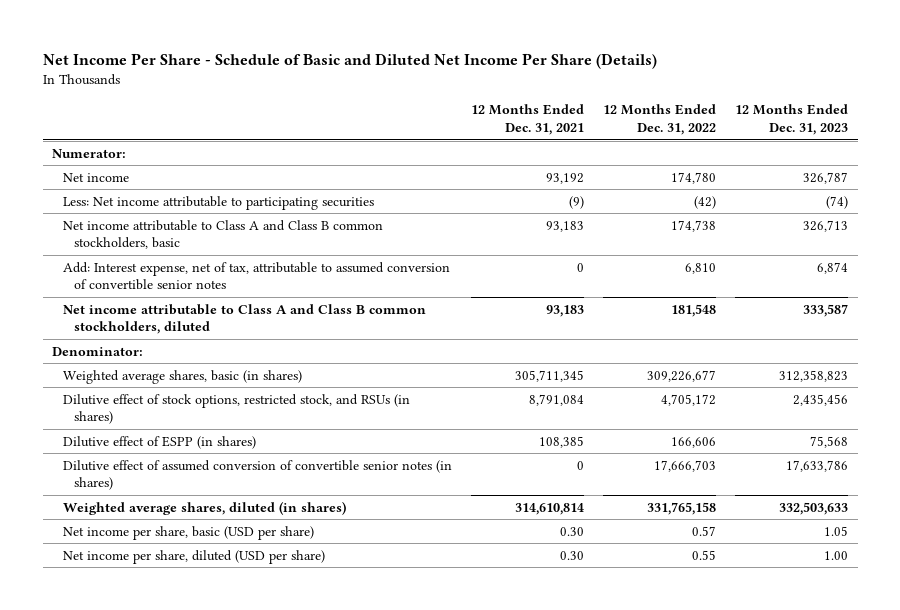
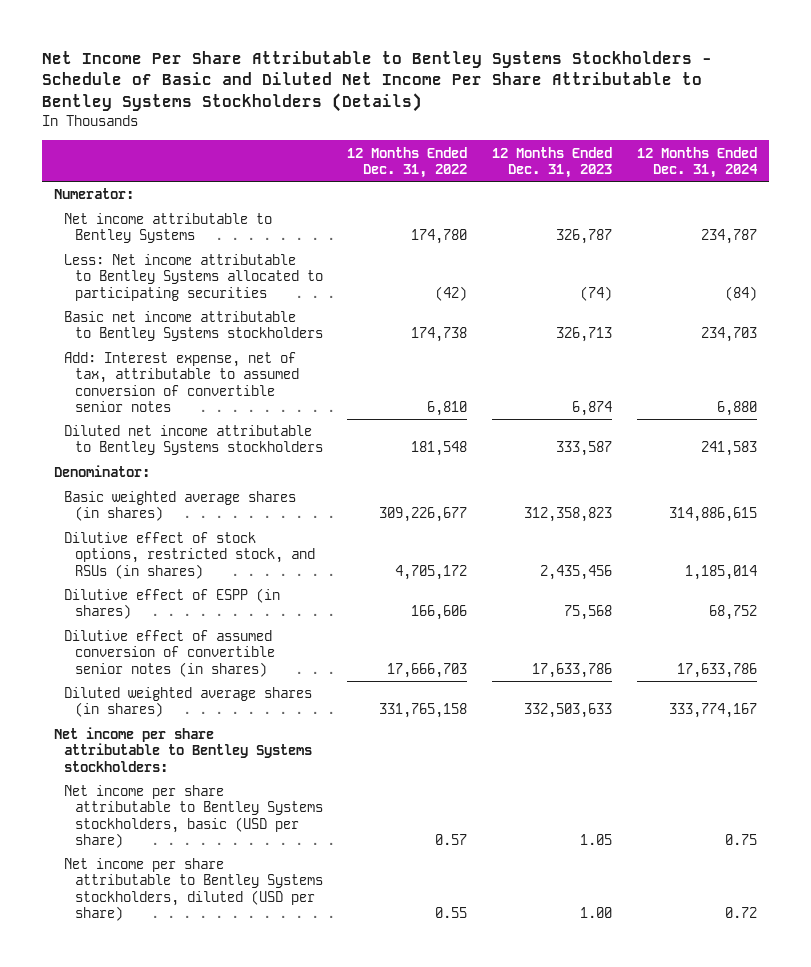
- Net Income Per Share - Schedule of Basic and Diluted Net Income Per Share (Details)
+ Net Income Per Share Attributable to Bentley Systems Stockholders - Schedule of Basic and Diluted Net Income Per Share Attributable to Bentley Systems Stockholders (Details)
- | 12 Months Ended Dec. 31, 2021 | 12 Months Ended Dec. 31, 2022 | 12 Months Ended Dec. 31, 2023
+ | 12 Months Ended Dec. 31, 2022 | 12 Months Ended Dec. 31, 2023 | 12 Months Ended Dec. 31, 2024
- Net income | 93,192 | 174,780 | 326,787
- Less: Net income attributable to participating securities | (9) | (42) | (74)
- Net income attributable to Class A and Class B common stockholders, basic | 93,183 | 174,738 | 326,713
+ Net income attributable to Bentley Systems | 174,780 | 326,787 | 234,787
+ Less: Net income attributable to Bentley Systems allocated to participating securities | (42) | (74) | (84)
+ Basic net income attributable to Bentley Systems stockholders | 174,738 | 326,713 | 234,703
- Net income attributable to Class A and Class B common stockholders, diluted | 93,183 | 181,548 | 333,587
+ Diluted net income attributable to Bentley Systems stockholders | 181,548 | 333,587 | 241,583
- Weighted average shares, basic (in shares) | 305,711,345 | 309,226,677 | 312,358,823
+ Basic weighted average shares (in shares) | 309,226,677 | 312,358,823 | 314,886,615
- Weighted average shares, diluted (in shares) | 314,610,814 | 331,765,158 | 332,503,633
- Net income per share, basic (USD per share) | 0.30 | 0.57 | 1.05
- Net income per share, diluted (USD per share) | 0.30 | 0.55 | 1.00
+ Diluted weighted average shares (in shares) | 331,765,158 | 332,503,633 | 333,774,167
+ Net income per share attributable to Bentley Systems stockholders:
+ Net income per share attributable to Bentley Systems stockholders, basic (USD per share) | 0.57 | 1.05 | 0.75
+ Net income per share attributable to Bentley Systems stockholders, diluted (USD per share) | 0.55 | 1.00 | 0.72

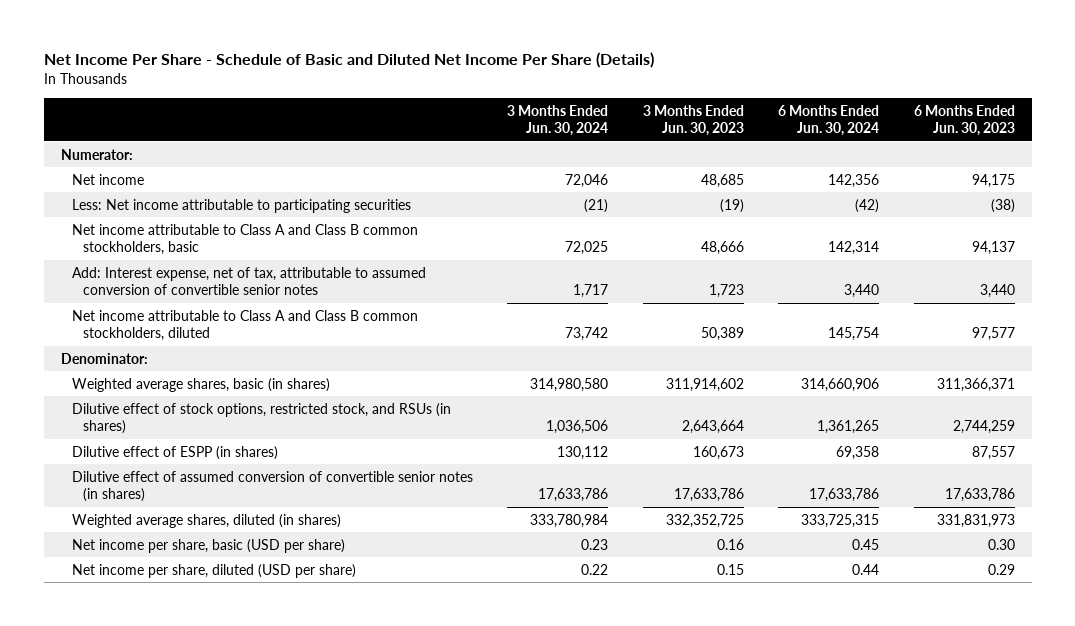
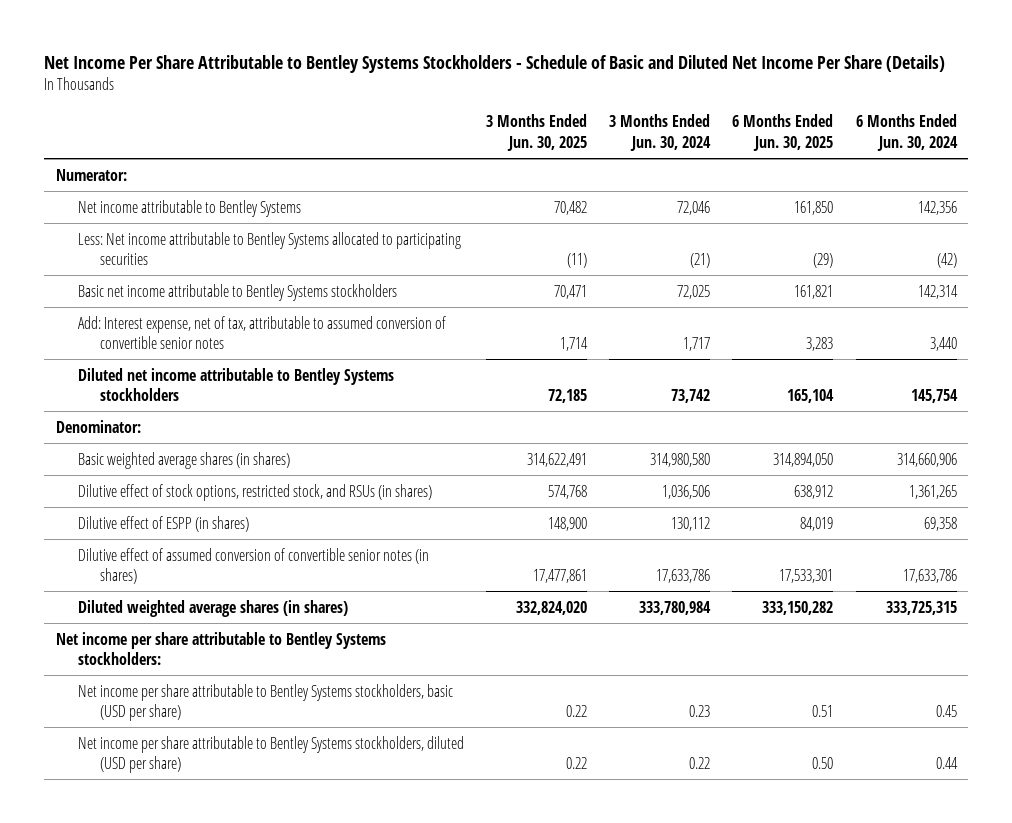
- Net Income Per Share - Schedule of Basic and Diluted Net Income Per Share (Details)
+ Net Income Per Share Attributable to Bentley Systems Stockholders - Schedule of Basic and Diluted Net Income Per Share (Details)
- | 3 Months Ended Jun. 30, 2024 | 3 Months Ended Jun. 30, 2023 | 6 Months Ended Jun. 30, 2024 | 6 Months Ended Jun. 30, 2023
+ | 3 Months Ended Jun. 30, 2025 | 3 Months Ended Jun. 30, 2024 | 6 Months Ended Jun. 30, 2025 | 6 Months Ended Jun. 30, 2024
- Net income | 72,046 | 48,685 | 142,356 | 94,175
- Less: Net income attributable to participating securities | (21) | (19) | (42) | (38)
- Net income attributable to Class A and Class B common stockholders, basic | 72,025 | 48,666 | 142,314 | 94,137
+ Net income attributable to Bentley Systems | 70,482 | 72,046 | 161,850 | 142,356
+ Less: Net income attributable to Bentley Systems allocated to participating securities | (11) | (21) | (29) | (42)
+ Basic net income attributable to Bentley Systems stockholders | 70,471 | 72,025 | 161,821 | 142,314
- Net income attributable to Class A and Class B common stockholders, diluted | 73,742 | 50,389 | 145,754 | 97,577
+ Diluted net income attributable to Bentley Systems stockholders | 72,185 | 73,742 | 165,104 | 145,754
- Weighted average shares, basic (in shares) | 314,980,580 | 311,914,602 | 314,660,906 | 311,366,371
+ Basic weighted average shares (in shares) | 314,622,491 | 314,980,580 | 314,894,050 | 314,660,906
- Weighted average shares, diluted (in shares) | 333,780,984 | 332,352,725 | 333,725,315 | 331,831,973
- Net income per share, basic (USD per share) | 0.23 | 0.16 | 0.45 | 0.30
- Net income per share, diluted (USD per share) | 0.22 | 0.15 | 0.44 | 0.29
+ Diluted weighted average shares (in shares) | 332,824,020 | 333,780,984 | 333,150,282 | 333,725,315
+ Net income per share attributable to Bentley Systems stockholders:
+ Net income per share attributable to Bentley Systems stockholders, basic (USD per share) | 0.22 | 0.23 | 0.51 | 0.45
+ Net income per share attributable to Bentley Systems stockholders, diluted (USD per share) | 0.22 | 0.22 | 0.50 | 0.44

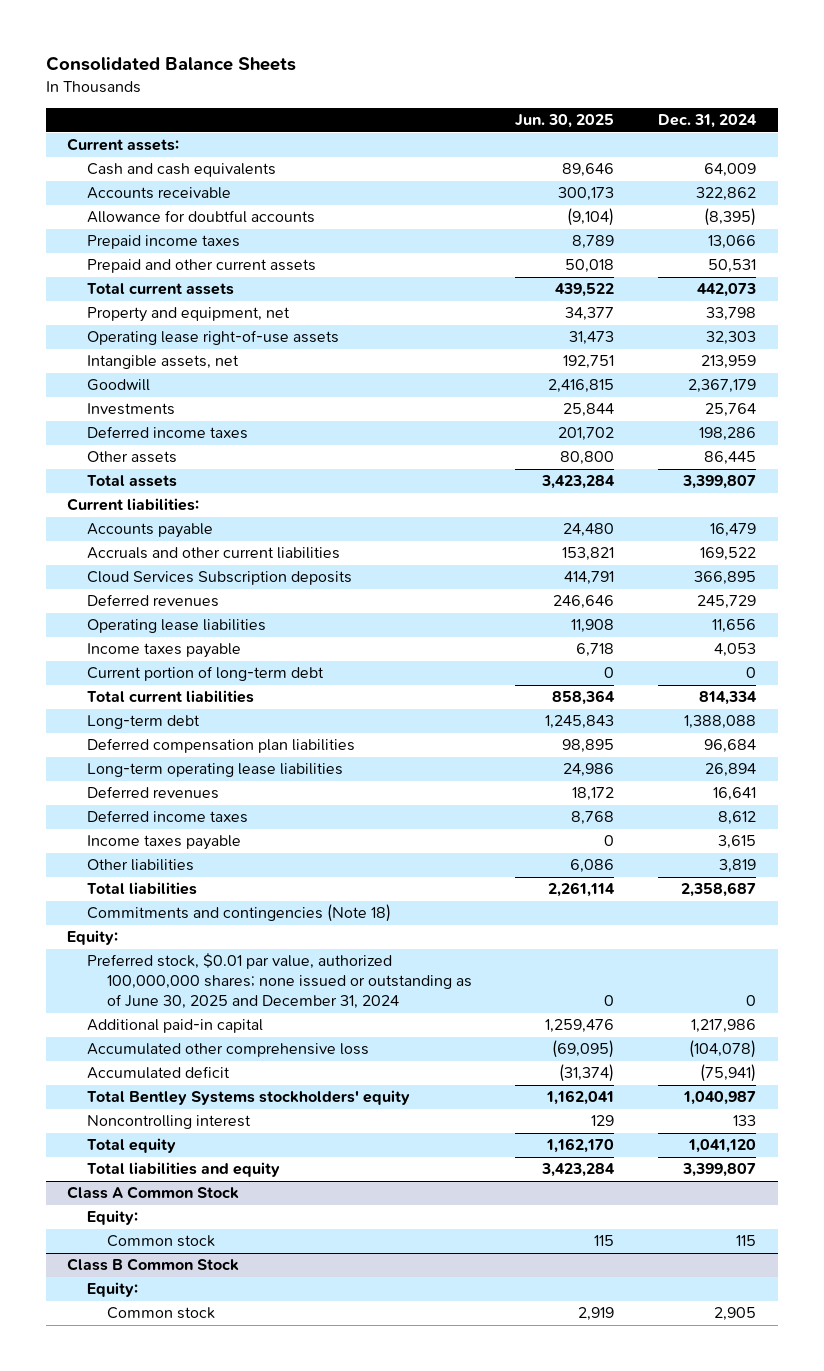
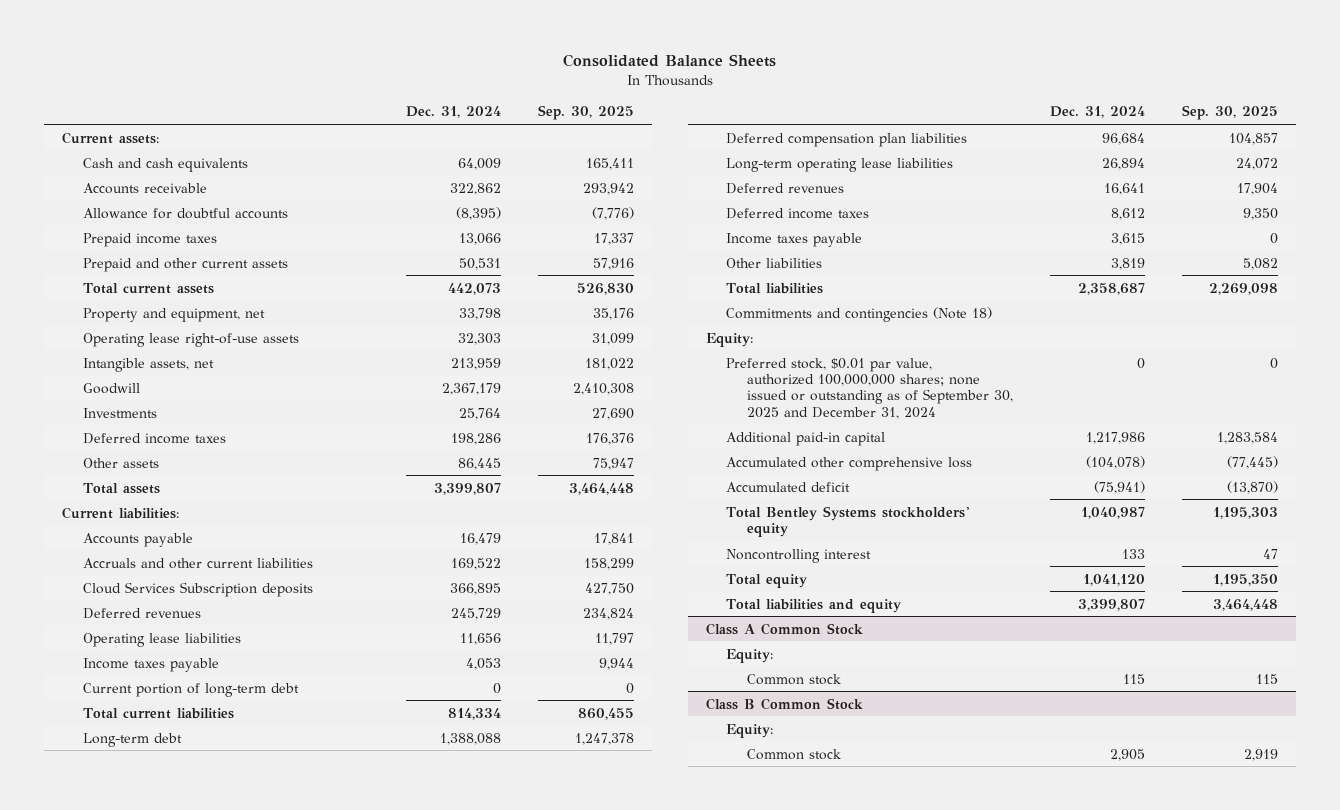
- | Jun. 30, 2025 | Dec. 31, 2024
+ | Dec. 31, 2024 | Sep. 30, 2025
- Preferred stock, $0.01 par value, authorized 100,000,000 shares; none issued or outstanding as of June 30, 2025 and December 31, 2024 | 0 | 0
+ Preferred stock, $0.01 par value, authorized 100,000,000 shares; none issued or outstanding as of September 30, 2025 and December 31, 2024 | 0 | 0

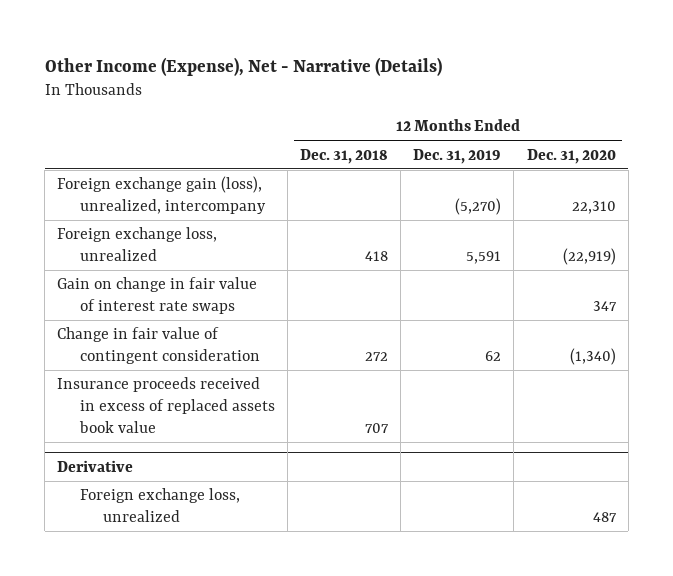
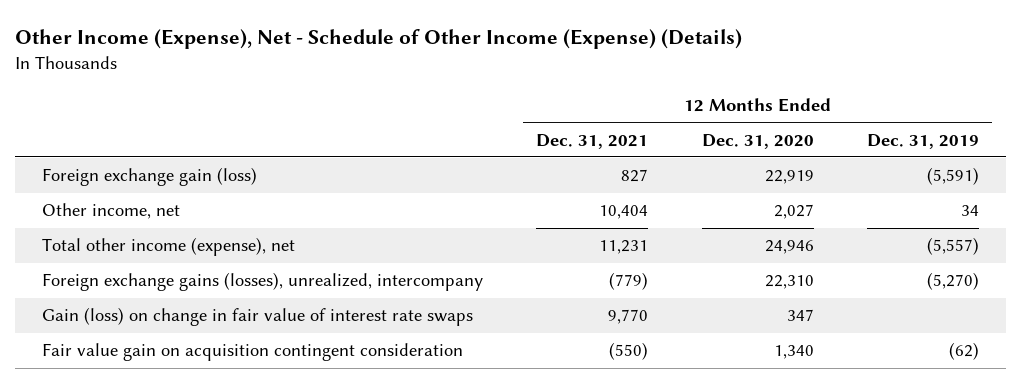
- Other Income (Expense), Net - Narrative (Details)
+ Other Income (Expense), Net - Schedule of Other Income (Expense) (Details)
- | 12 Months Ended Dec. 31, 2018 | 12 Months Ended Dec. 31, 2019 | 12 Months Ended Dec. 31, 2020
+ | 12 Months Ended Dec. 31, 2021 | 12 Months Ended Dec. 31, 2020 | 12 Months Ended Dec. 31, 2019
- Foreign exchange gain (loss), unrealized, intercompany | | (5,270) | 22,310
- Foreign exchange loss, unrealized | 418 | 5,591 | (22,919)
- Gain on change in fair value of interest rate swaps | | | 347
- Change in fair value of contingent consideration | 272 | 62 | (1,340)
- Insurance proceeds received in excess of replaced assets book value | 707 | |
- Derivative
- Foreign exchange loss, unrealized | | | 487
+ Foreign exchange gain (loss) | 827 | 22,919 | (5,591)
+ Other income, net | 10,404 | 2,027 | 34
+ Total other income (expense), net | 11,231 | 24,946 | (5,557)
+ Foreign exchange gains (losses), unrealized, intercompany | (779) | 22,310 | (5,270)
+ Gain (loss) on change in fair value of interest rate swaps | 9,770 | 347 |
+ Fair value gain on acquisition contingent consideration | (550) | 1,340 | (62)

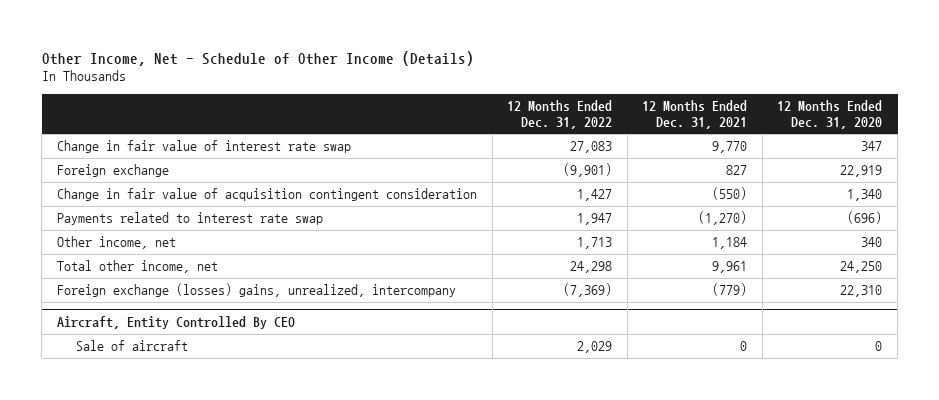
- Other Income (Expense), Net - Schedule of Other Income (Expense) (Details)
+ Other Income, Net - Schedule of Other Income (Details)
- | 12 Months Ended Dec. 31, 2021 | 12 Months Ended Dec. 31, 2020 | 12 Months Ended Dec. 31, 2019
+ | 12 Months Ended Dec. 31, 2022 | 12 Months Ended Dec. 31, 2021 | 12 Months Ended Dec. 31, 2020
- Foreign exchange gain (loss) | 827 | 22,919 | (5,591)
- Other income, net | 10,404 | 2,027 | 34
- Total other income (expense), net | 11,231 | 24,946 | (5,557)
- Foreign exchange gains (losses), unrealized, intercompany | (779) | 22,310 | (5,270)
- Gain (loss) on change in fair value of interest rate swaps | 9,770 | 347 |
- Fair value gain on acquisition contingent consideration | (550) | 1,340 | (62)
+ Change in fair value of interest rate swap | 27,083 | 9,770 | 347
+ Foreign exchange | (9,901) | 827 | 22,919
+ Change in fair value of acquisition contingent consideration | 1,427 | (550) | 1,340
+ Payments related to interest rate swap | 1,947 | (1,270) | (696)
+ Other income, net | 1,713 | 1,184 | 340
+ Total other income, net | 24,298 | 9,961 | 24,250
+ Foreign exchange (losses) gains, unrealized, intercompany | (7,369) | (779) | 22,310
+ Aircraft, Entity Controlled By CEO
+ Sale of aircraft | 2,029 | 0 | 0

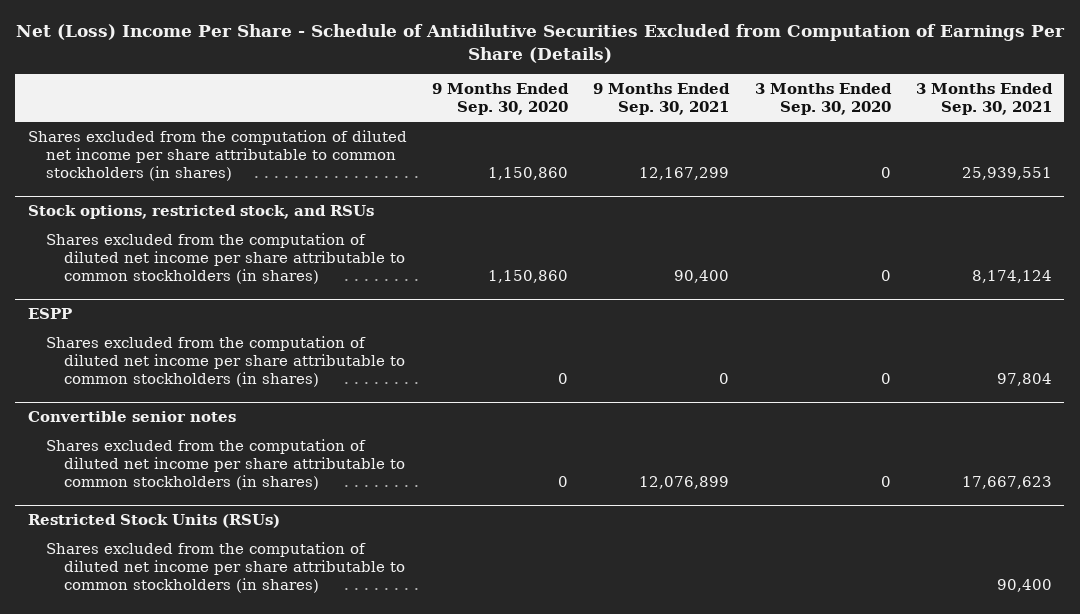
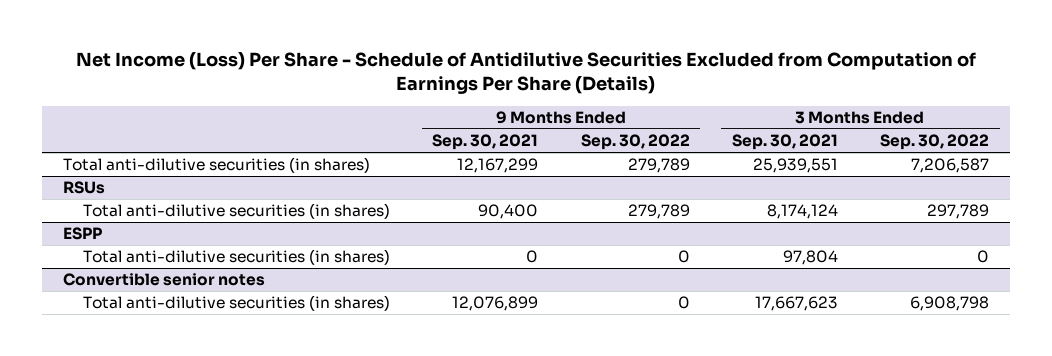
- Net (Loss) Income Per Share - Schedule of Antidilutive Securities Excluded from Computation of Earnings Per Share (Details)
+ Net Income (Loss) Per Share - Schedule of Antidilutive Securities Excluded from Computation of Earnings Per Share (Details)
- | 9 Months Ended Sep. 30, 2020 | 9 Months Ended Sep. 30, 2021 | 3 Months Ended Sep. 30, 2020 | 3 Months Ended Sep. 30, 2021
+ | 9 Months Ended Sep. 30, 2021 | 9 Months Ended Sep. 30, 2022 | 3 Months Ended Sep. 30, 2021 | 3 Months Ended Sep. 30, 2022
- Shares excluded from the computation of diluted net income per share attributable to common stockholders (in shares) | 1,150,860 | 12,167,299 | 0 | 25,939,551
- Stock options, restricted stock, and RSUs
- Shares excluded from the computation of diluted net income per share attributable to common stockholders (in shares) | 1,150,860 | 90,400 | 0 | 8,174,124
+ Total anti-dilutive securities (in shares) | 12,167,299 | 279,789 | 25,939,551 | 7,206,587
+ RSUs
+ Total anti-dilutive securities (in shares) | 90,400 | 279,789 | 8,174,124 | 297,789
@ ESPP
- Shares excluded from the computation of diluted net income per share attributable to common stockholders (in shares) | 0 | 0 | 0 | 97,804
+ Total anti-dilutive securities (in shares) | 0 | 0 | 97,804 | 0
@ Convertible senior notes
- Shares excluded from the computation of diluted net income per share attributable to common stockholders (in shares) | 0 | 12,076,899 | 0 | 17,667,623
- Restricted Stock Units (RSUs)
- Shares excluded from the computation of diluted net income per share attributable to common stockholders (in shares) | | | | 90,400
@ Convertible senior notes
+ Total anti-dilutive securities (in shares) | 12,076,899 | 0 | 17,667,623 | 6,908,798

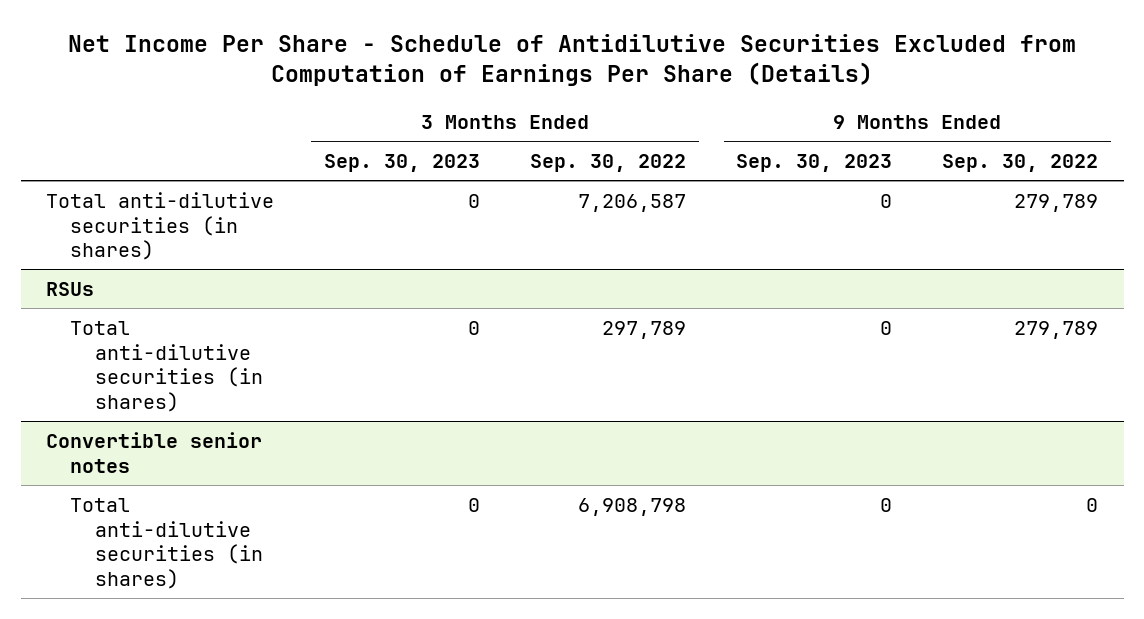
- Net Income (Loss) Per Share - Schedule of Antidilutive Securities Excluded from Computation of Earnings Per Share (Details)
+ Net Income Per Share - Schedule of Antidilutive Securities Excluded from Computation of Earnings Per Share (Details)
- | 9 Months Ended Sep. 30, 2021 | 9 Months Ended Sep. 30, 2022 | 3 Months Ended Sep. 30, 2021 | 3 Months Ended Sep. 30, 2022
+ | 3 Months Ended Sep. 30, 2023 | 3 Months Ended Sep. 30, 2022 | 9 Months Ended Sep. 30, 2023 | 9 Months Ended Sep. 30, 2022
- ESPP
- Total anti-dilutive securities (in shares) | 0 | 0 | 97,804 | 0

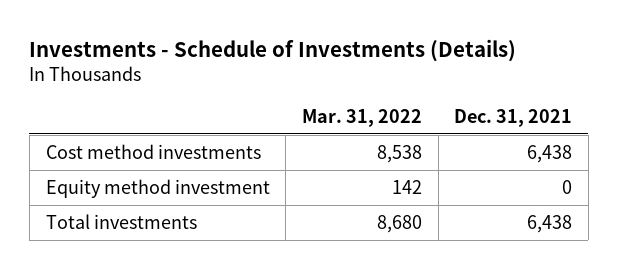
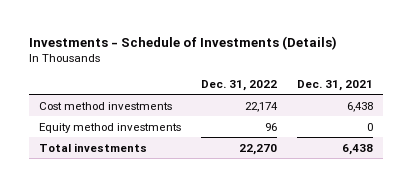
- | Mar. 31, 2022 | Dec. 31, 2021
+ | Dec. 31, 2022 | Dec. 31, 2021
- Equity method investment | 142 | 0
+ Equity method investments | 96 | 0

